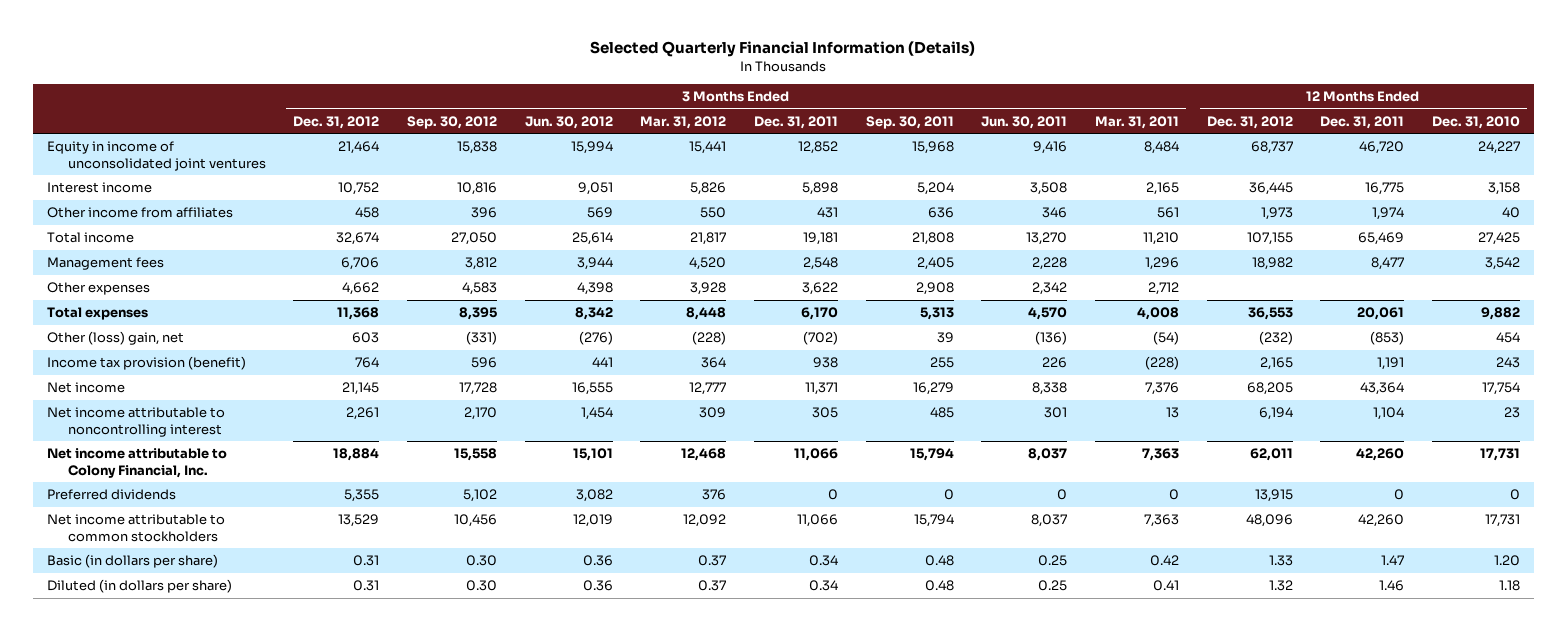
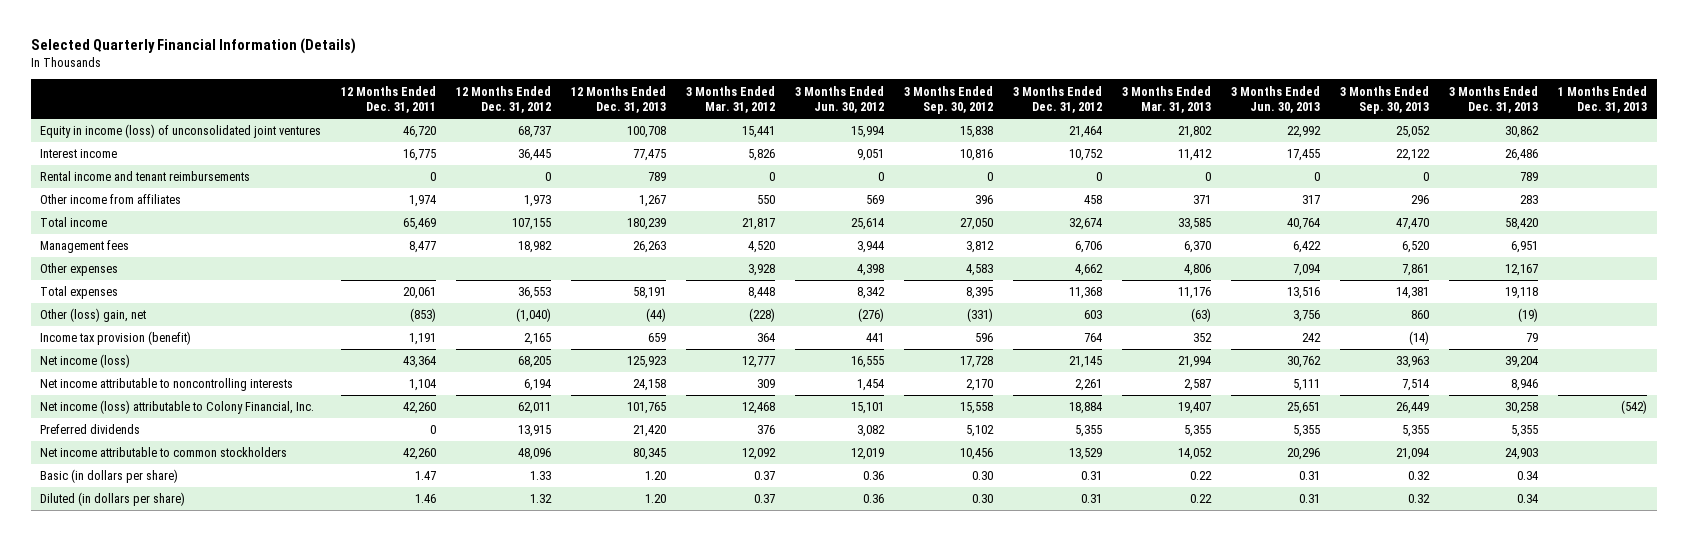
- | 3 Months Ended Dec. 31, 2012 | 3 Months Ended Sep. 30, 2012 | 3 Months Ended Jun. 30, 2012 | 3 Months Ended Mar. 31, 2012 | 3 Months Ended Dec. 31, 2011 | 3 Months Ended Sep. 30, 2011 | 3 Months Ended Jun. 30, 2011 | 3 Months Ended Mar. 31, 2011 | 12 Months Ended Dec. 31, 2012 | 12 Months Ended Dec. 31, 2011 | 12 Months Ended Dec. 31, 2010
+ | 12 Months Ended Dec. 31, 2011 | 12 Months Ended Dec. 31, 2012 | 12 Months Ended Dec. 31, 2013 | 3 Months Ended Mar. 31, 2012 | 3 Months Ended Jun. 30, 2012 | 3 Months Ended Sep. 30, 2012 | 3 Months Ended Dec. 31, 2012 | 3 Months Ended Mar. 31, 2013 | 3 Months Ended Jun. 30, 2013 | 3 Months Ended Sep. 30, 2013 | 3 Months Ended Dec. 31, 2013 | 1 Months Ended Dec. 31, 2013
- Equity in income of unconsolidated joint ventures | 21,464 | 15,838 | 15,994 | 15,441 | 12,852 | 15,968 | 9,416 | 8,484 | 68,737 | 46,720 | 24,227
+ Equity in income (loss) of unconsolidated joint ventures | 46,720 | 68,737 | 100,708 | 15,441 | 15,994 | 15,838 | 21,464 | 21,802 | 22,992 | 25,052 | 30,862 |
+ Rental income and tenant reimbursements | 0 | 0 | 789 | 0 | 0 | 0 | 0 | 0 | 0 | 0 | 789 |
- Other (loss) gain, net | 603 | (331) | (276) | (228) | (702) | 39 | (136) | (54) | (232) | (853) | 454
+ Other (loss) gain, net | (853) | (1,040) | (44) | (228) | (276) | (331) | 603 | (63) | 3,756 | 860 | (19) |
- Net income | 21,145 | 17,728 | 16,555 | 12,777 | 11,371 | 16,279 | 8,338 | 7,376 | 68,205 | 43,364 | 17,754
- Net income attributable to noncontrolling interest | 2,261 | 2,170 | 1,454 | 309 | 305 | 485 | 301 | 13 | 6,194 | 1,104 | 23
- Net income attributable to Colony Financial, Inc. | 18,884 | 15,558 | 15,101 | 12,468 | 11,066 | 15,794 | 8,037 | 7,363 | 62,011 | 42,260 | 17,731
+ Net income (loss) | 43,364 | 68,205 | 125,923 | 12,777 | 16,555 | 17,728 | 21,145 | 21,994 | 30,762 | 33,963 | 39,204 |
+ Net income attributable to noncontrolling interests | 1,104 | 6,194 | 24,158 | 309 | 1,454 | 2,170 | 2,261 | 2,587 | 5,111 | 7,514 | 8,946 |
+ Net income (loss) attributable to Colony Financial, Inc. | 42,260 | 62,011 | 101,765 | 12,468 | 15,101 | 15,558 | 18,884 | 19,407 | 25,651 | 26,449 | 30,258 | (542)

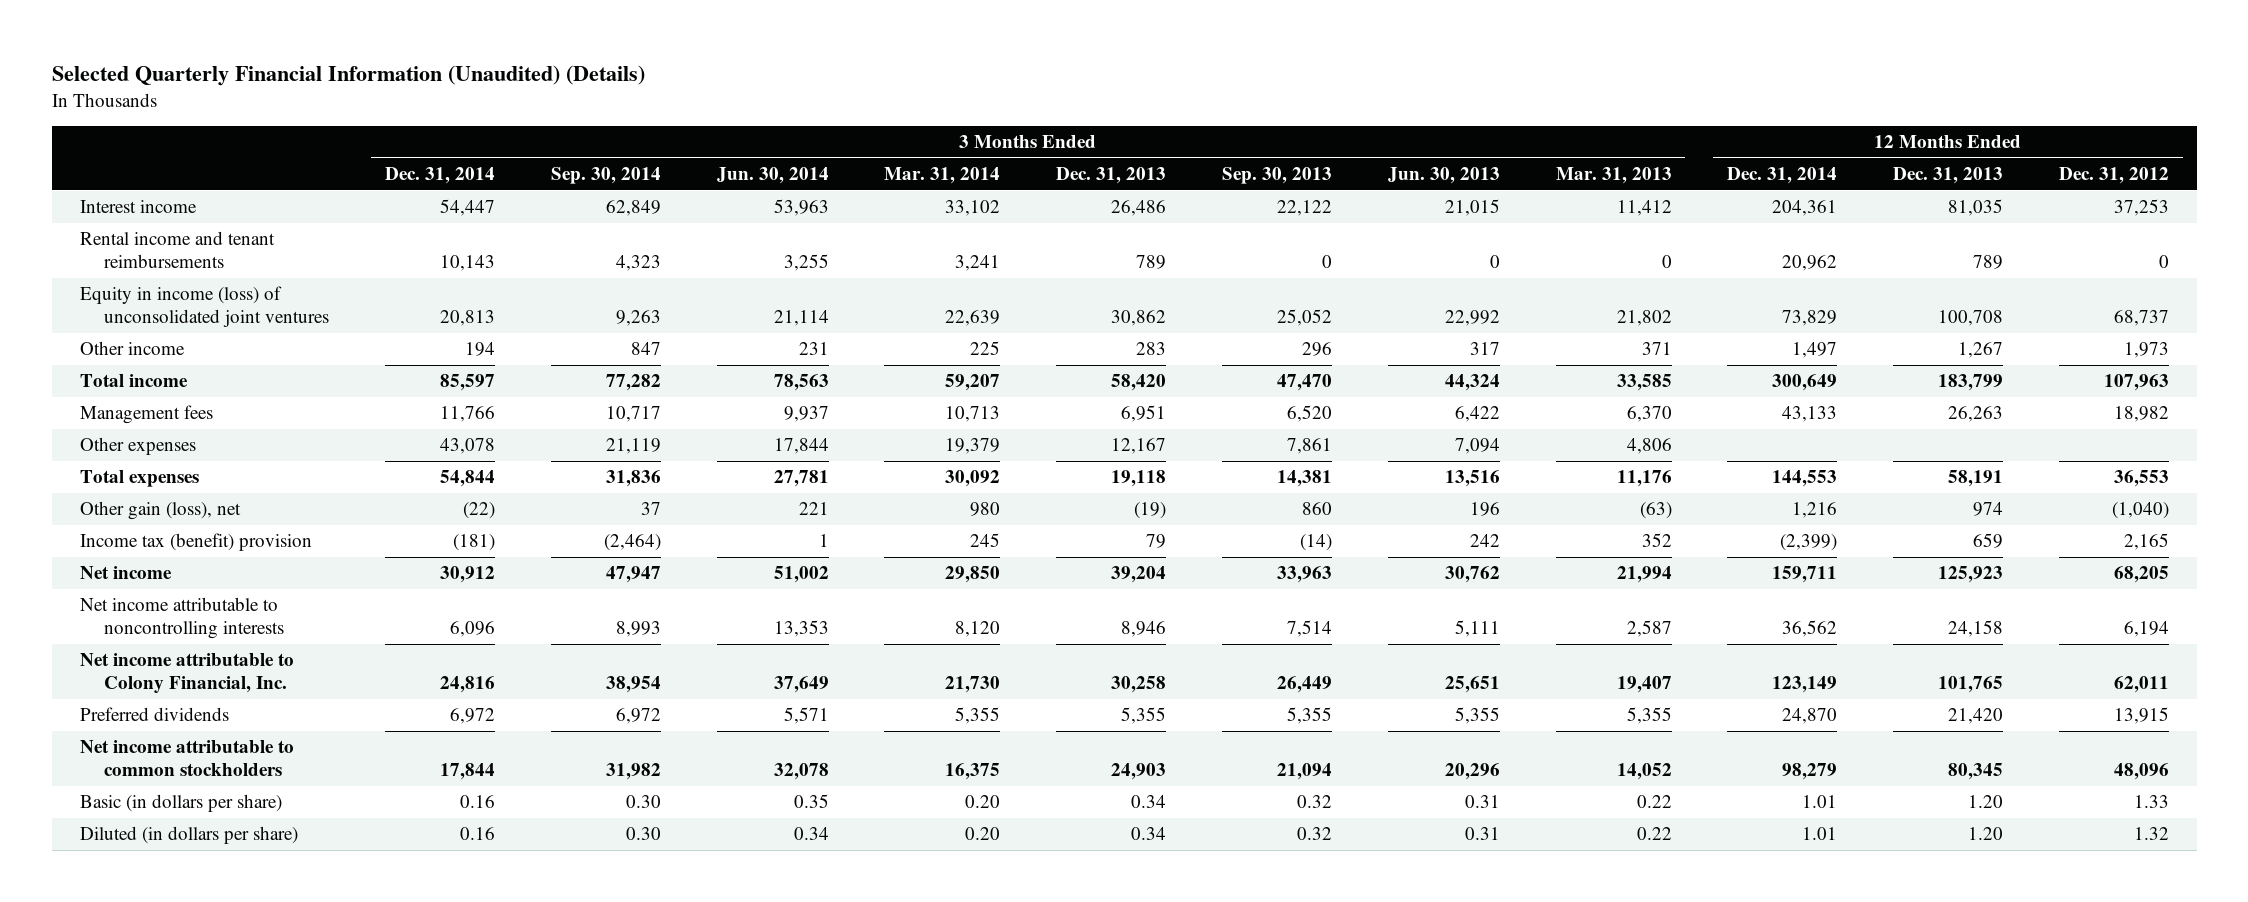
- Selected Quarterly Financial Information (Details)
+ Selected Quarterly Financial Information (Unaudited) (Details)
- | 12 Months Ended Dec. 31, 2011 | 12 Months Ended Dec. 31, 2012 | 12 Months Ended Dec. 31, 2013 | 3 Months Ended Mar. 31, 2012 | 3 Months Ended Jun. 30, 2012 | 3 Months Ended Sep. 30, 2012 | 3 Months Ended Dec. 31, 2012 | 3 Months Ended Mar. 31, 2013 | 3 Months Ended Jun. 30, 2013 | 3 Months Ended Sep. 30, 2013 | 3 Months Ended Dec. 31, 2013 | 1 Months Ended Dec. 31, 2013
+ | 3 Months Ended Dec. 31, 2014 | 3 Months Ended Sep. 30, 2014 | 3 Months Ended Jun. 30, 2014 | 3 Months Ended Mar. 31, 2014 | 3 Months Ended Dec. 31, 2013 | 3 Months Ended Sep. 30, 2013 | 3 Months Ended Jun. 30, 2013 | 3 Months Ended Mar. 31, 2013 | 12 Months Ended Dec. 31, 2014 | 12 Months Ended Dec. 31, 2013 | 12 Months Ended Dec. 31, 2012
- Interest income | 16,775 | 36,445 | 77,475 | 5,826 | 9,051 | 10,816 | 10,752 | 11,412 | 17,455 | 22,122 | 26,486 |
+ Interest income | 54,447 | 62,849 | 53,963 | 33,102 | 26,486 | 22,122 | 21,015 | 11,412 | 204,361 | 81,035 | 37,253
- Other income from affiliates | 1,974 | 1,973 | 1,267 | 550 | 569 | 396 | 458 | 371 | 317 | 296 | 283 |
- Total income | 65,469 | 107,155 | 180,239 | 21,817 | 25,614 | 27,050 | 32,674 | 33,585 | 40,764 | 47,470 | 58,420 |
moved down: Equity in income (loss) of unconsolidated joint ventures | 20,813 | 9,263 | 21,114 | 22,639 | 30,862 | 25,052 | 22,992 | 21,802 | 73,829 | 100,708 | 68,737
+ Other income | 194 | 847 | 231 | 225 | 283 | 296 | 317 | 371 | 1,497 | 1,267 | 1,973
+ Total income | 85,597 | 77,282 | 78,563 | 59,207 | 58,420 | 47,470 | 44,324 | 33,585 | 300,649 | 183,799 | 107,963
- Other (loss) gain, net | (853) | (1,040) | (44) | (228) | (276) | (331) | 603 | (63) | 3,756 | 860 | (19) |
- Income tax provision (benefit) | 1,191 | 2,165 | 659 | 364 | 441 | 596 | 764 | 352 | 242 | (14) | 79 |
- Net income (loss) | 43,364 | 68,205 | 125,923 | 12,777 | 16,555 | 17,728 | 21,145 | 21,994 | 30,762 | 33,963 | 39,204 |
+ Other gain (loss), net | (22) | 37 | 221 | 980 | (19) | 860 | 196 | (63) | 1,216 | 974 | (1,040)
+ Income tax (benefit) provision | (181) | (2,464) | 1 | 245 | 79 | (14) | 242 | 352 | (2,399) | 659 | 2,165
+ Net income | 30,912 | 47,947 | 51,002 | 29,850 | 39,204 | 33,963 | 30,762 | 21,994 | 159,711 | 125,923 | 68,205
- Net income (loss) attributable to Colony Financial, Inc. | 42,260 | 62,011 | 101,765 | 12,468 | 15,101 | 15,558 | 18,884 | 19,407 | 25,651 | 26,449 | 30,258 | (542)
+ Net income attributable to Colony Financial, Inc. | 24,816 | 38,954 | 37,649 | 21,730 | 30,258 | 26,449 | 25,651 | 19,407 | 123,149 | 101,765 | 62,011

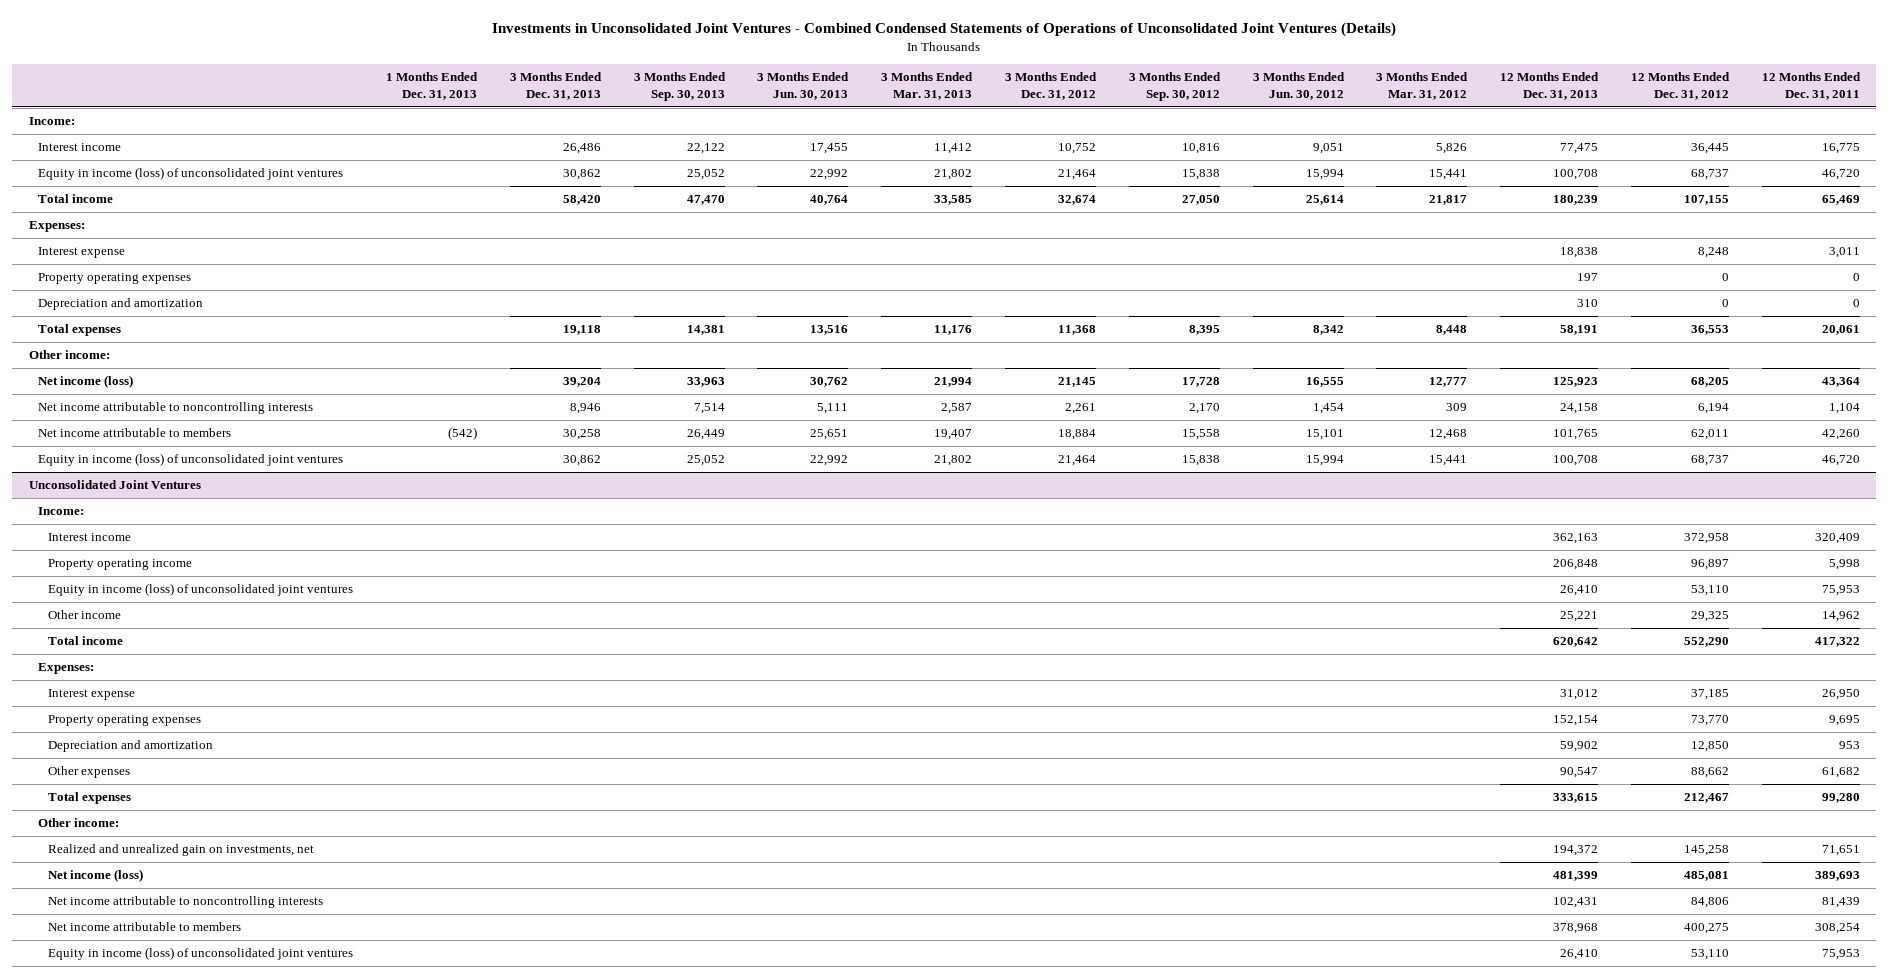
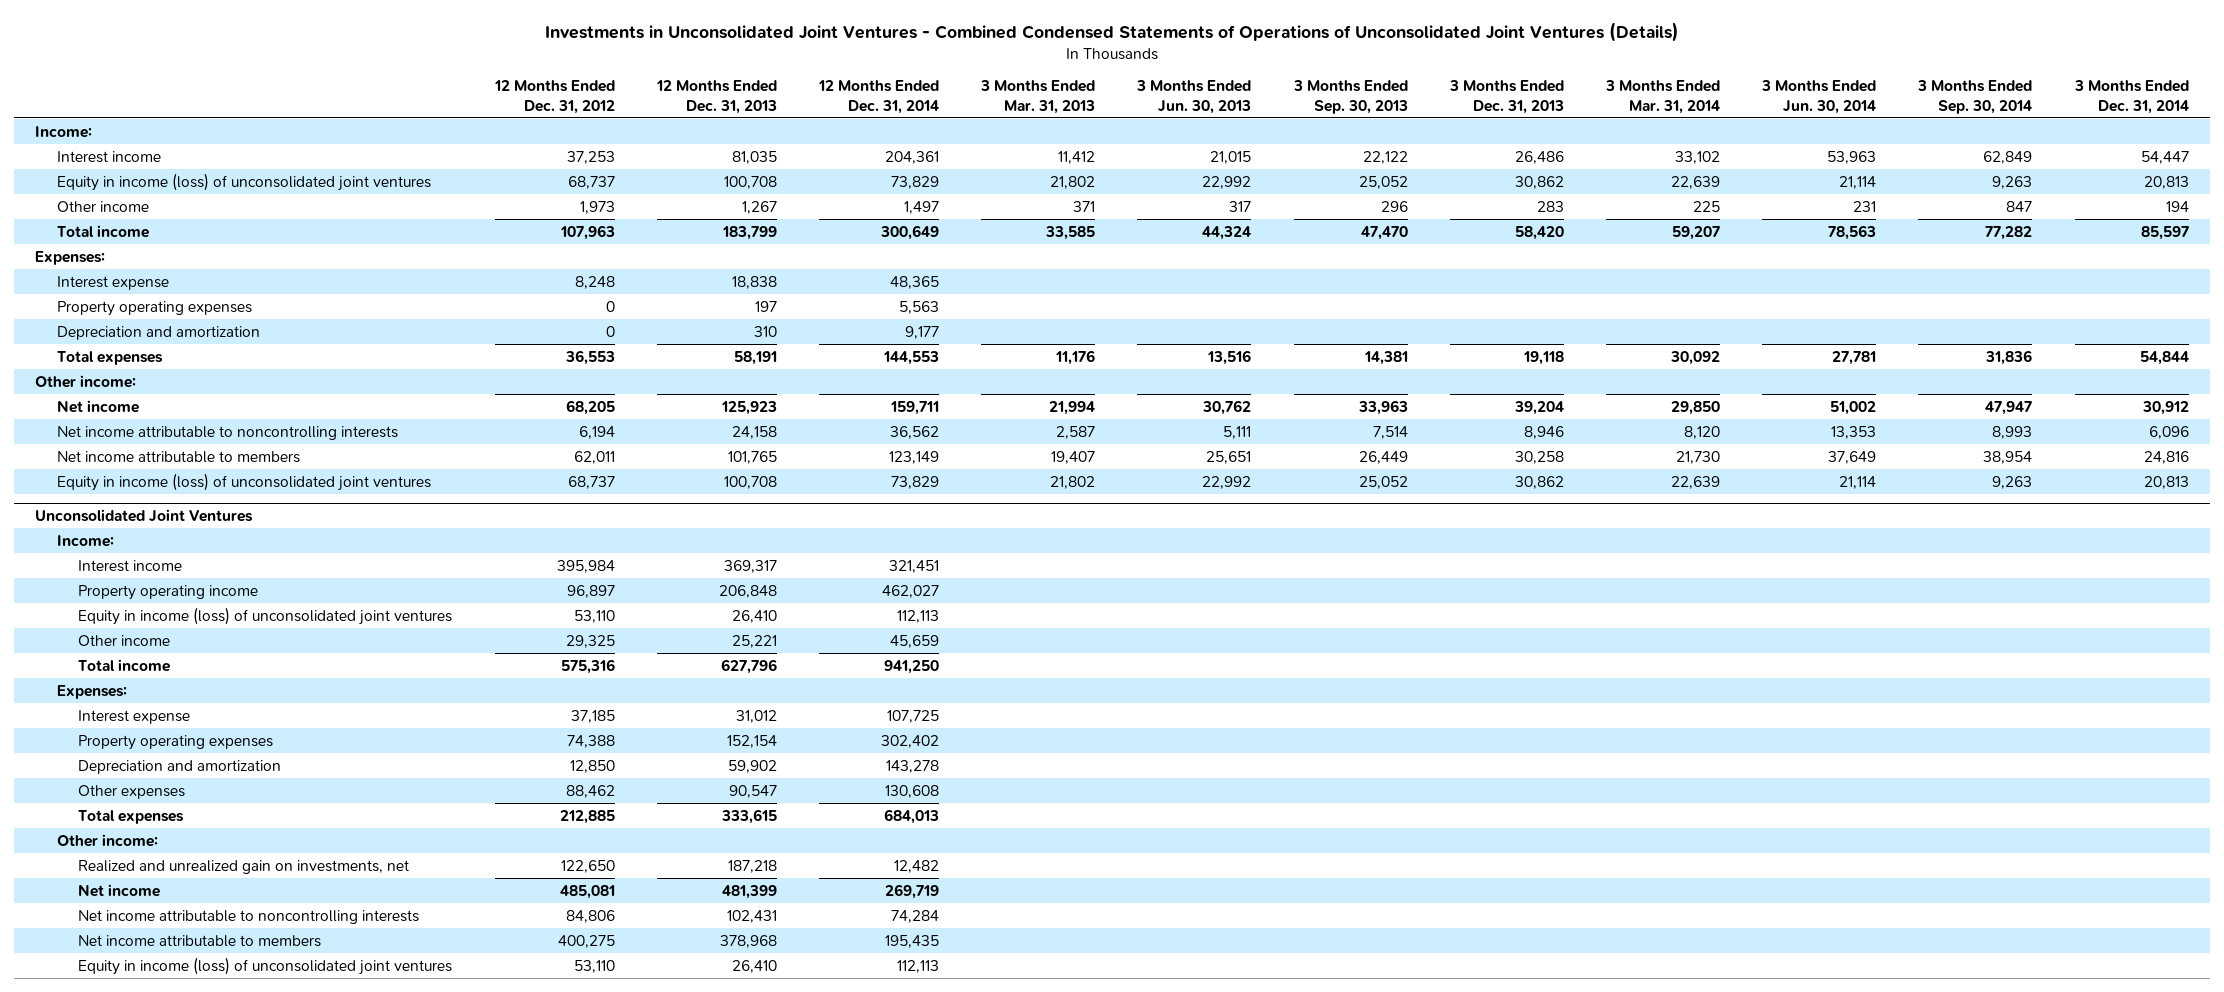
- | 1 Months Ended Dec. 31, 2013 | 3 Months Ended Dec. 31, 2013 | 3 Months Ended Sep. 30, 2013 | 3 Months Ended Jun. 30, 2013 | 3 Months Ended Mar. 31, 2013 | 3 Months Ended Dec. 31, 2012 | 3 Months Ended Sep. 30, 2012 | 3 Months Ended Jun. 30, 2012 | 3 Months Ended Mar. 31, 2012 | 12 Months Ended Dec. 31, 2013 | 12 Months Ended Dec. 31, 2012 | 12 Months Ended Dec. 31, 2011
+ | 12 Months Ended Dec. 31, 2012 | 12 Months Ended Dec. 31, 2013 | 12 Months Ended Dec. 31, 2014 | 3 Months Ended Mar. 31, 2013 | 3 Months Ended Jun. 30, 2013 | 3 Months Ended Sep. 30, 2013 | 3 Months Ended Dec. 31, 2013 | 3 Months Ended Mar. 31, 2014 | 3 Months Ended Jun. 30, 2014 | 3 Months Ended Sep. 30, 2014 | 3 Months Ended Dec. 31, 2014
- Interest income | | 26,486 | 22,122 | 17,455 | 11,412 | 10,752 | 10,816 | 9,051 | 5,826 | 77,475 | 36,445 | 16,775
+ Interest income | 37,253 | 81,035 | 204,361 | 11,412 | 21,015 | 22,122 | 26,486 | 33,102 | 53,963 | 62,849 | 54,447
- Total income | | 58,420 | 47,470 | 40,764 | 33,585 | 32,674 | 27,050 | 25,614 | 21,817 | 180,239 | 107,155 | 65,469
+ Other income | 1,973 | 1,267 | 1,497 | 371 | 317 | 296 | 283 | 225 | 231 | 847 | 194
+ Total income | 107,963 | 183,799 | 300,649 | 33,585 | 44,324 | 47,470 | 58,420 | 59,207 | 78,563 | 77,282 | 85,597
- Net income (loss) | | 39,204 | 33,963 | 30,762 | 21,994 | 21,145 | 17,728 | 16,555 | 12,777 | 125,923 | 68,205 | 43,364
+ Net income | 68,205 | 125,923 | 159,711 | 21,994 | 30,762 | 33,963 | 39,204 | 29,850 | 51,002 | 47,947 | 30,912
@ Unconsolidated Joint Ventures
- Interest income | | | | | | | | | | 362,163 | 372,958 | 320,409
+ Interest income | 395,984 | 369,317 | 321,451 | | | | | | | |
- Total income | | | | | | | | | | 620,642 | 552,290 | 417,322
+ Total income | 575,316 | 627,796 | 941,250 | | | | | | | |
- Property operating expenses | | | | | | | | | | 152,154 | 73,770 | 9,695
+ Property operating expenses | 74,388 | 152,154 | 302,402 | | | | | | | |
- Other expenses | | | | | | | | | | 90,547 | 88,662 | 61,682
- Total expenses | | | | | | | | | | 333,615 | 212,467 | 99,280
+ Other expenses | 88,462 | 90,547 | 130,608 | | | | | | | |
+ Total expenses | 212,885 | 333,615 | 684,013 | | | | | | | |
- Realized and unrealized gain on investments, net | | | | | | | | | | 194,372 | 145,258 | 71,651
- Net income (loss) | | | | | | | | | | 481,399 | 485,081 | 389,693
+ Realized and unrealized gain on investments, net | 122,650 | 187,218 | 12,482 | | | | | | | |
+ Net income | 485,081 | 481,399 | 269,719 | | | | | | | |

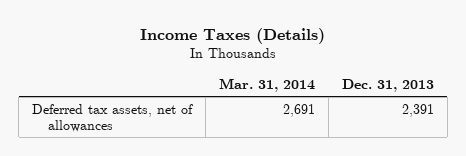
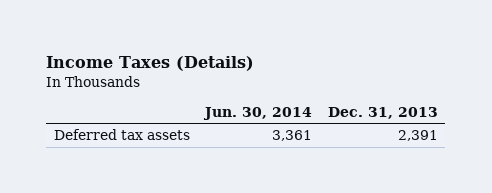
- | Mar. 31, 2014 | Dec. 31, 2013
+ | Jun. 30, 2014 | Dec. 31, 2013
- Deferred tax assets, net of allowances | 2,691 | 2,391
+ Deferred tax assets | 3,361 | 2,391

